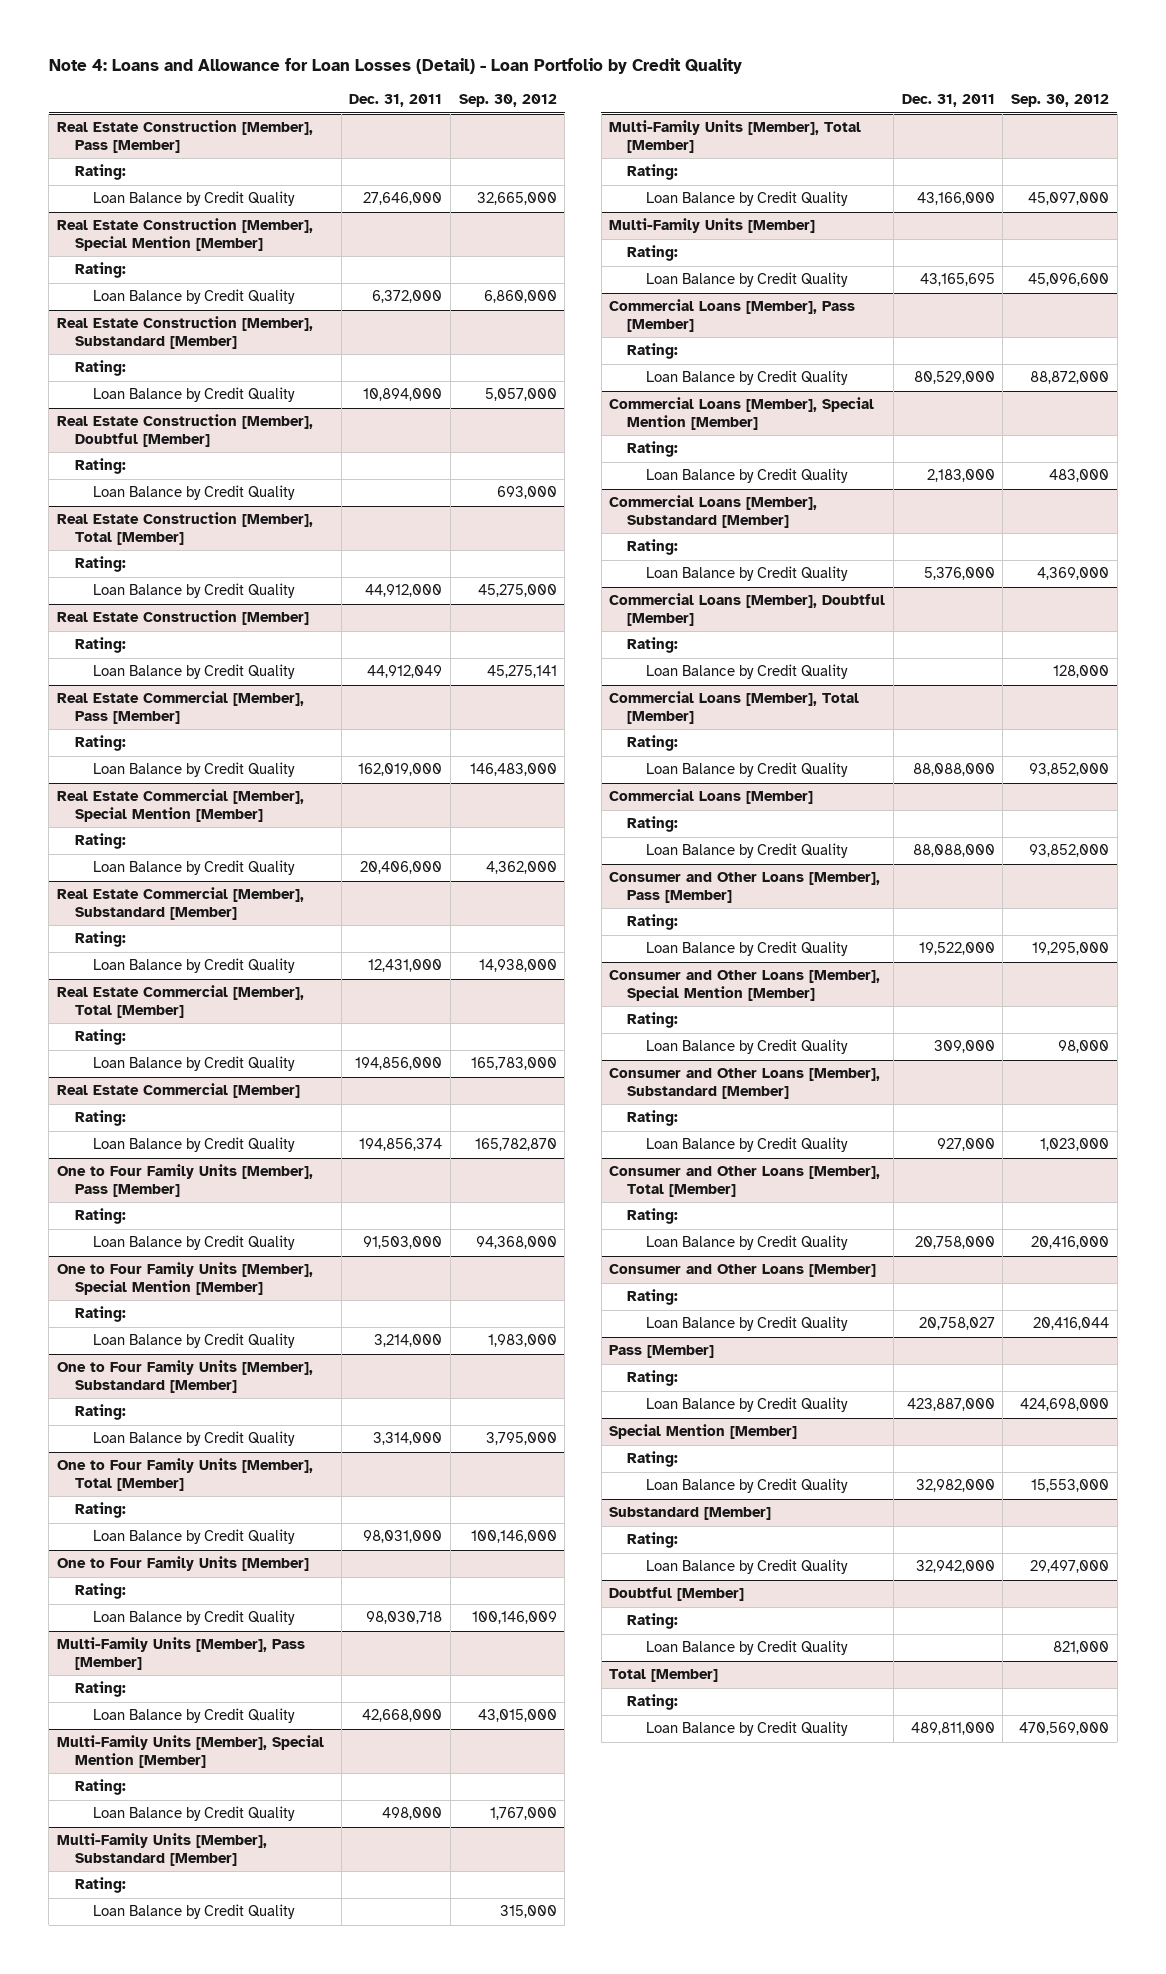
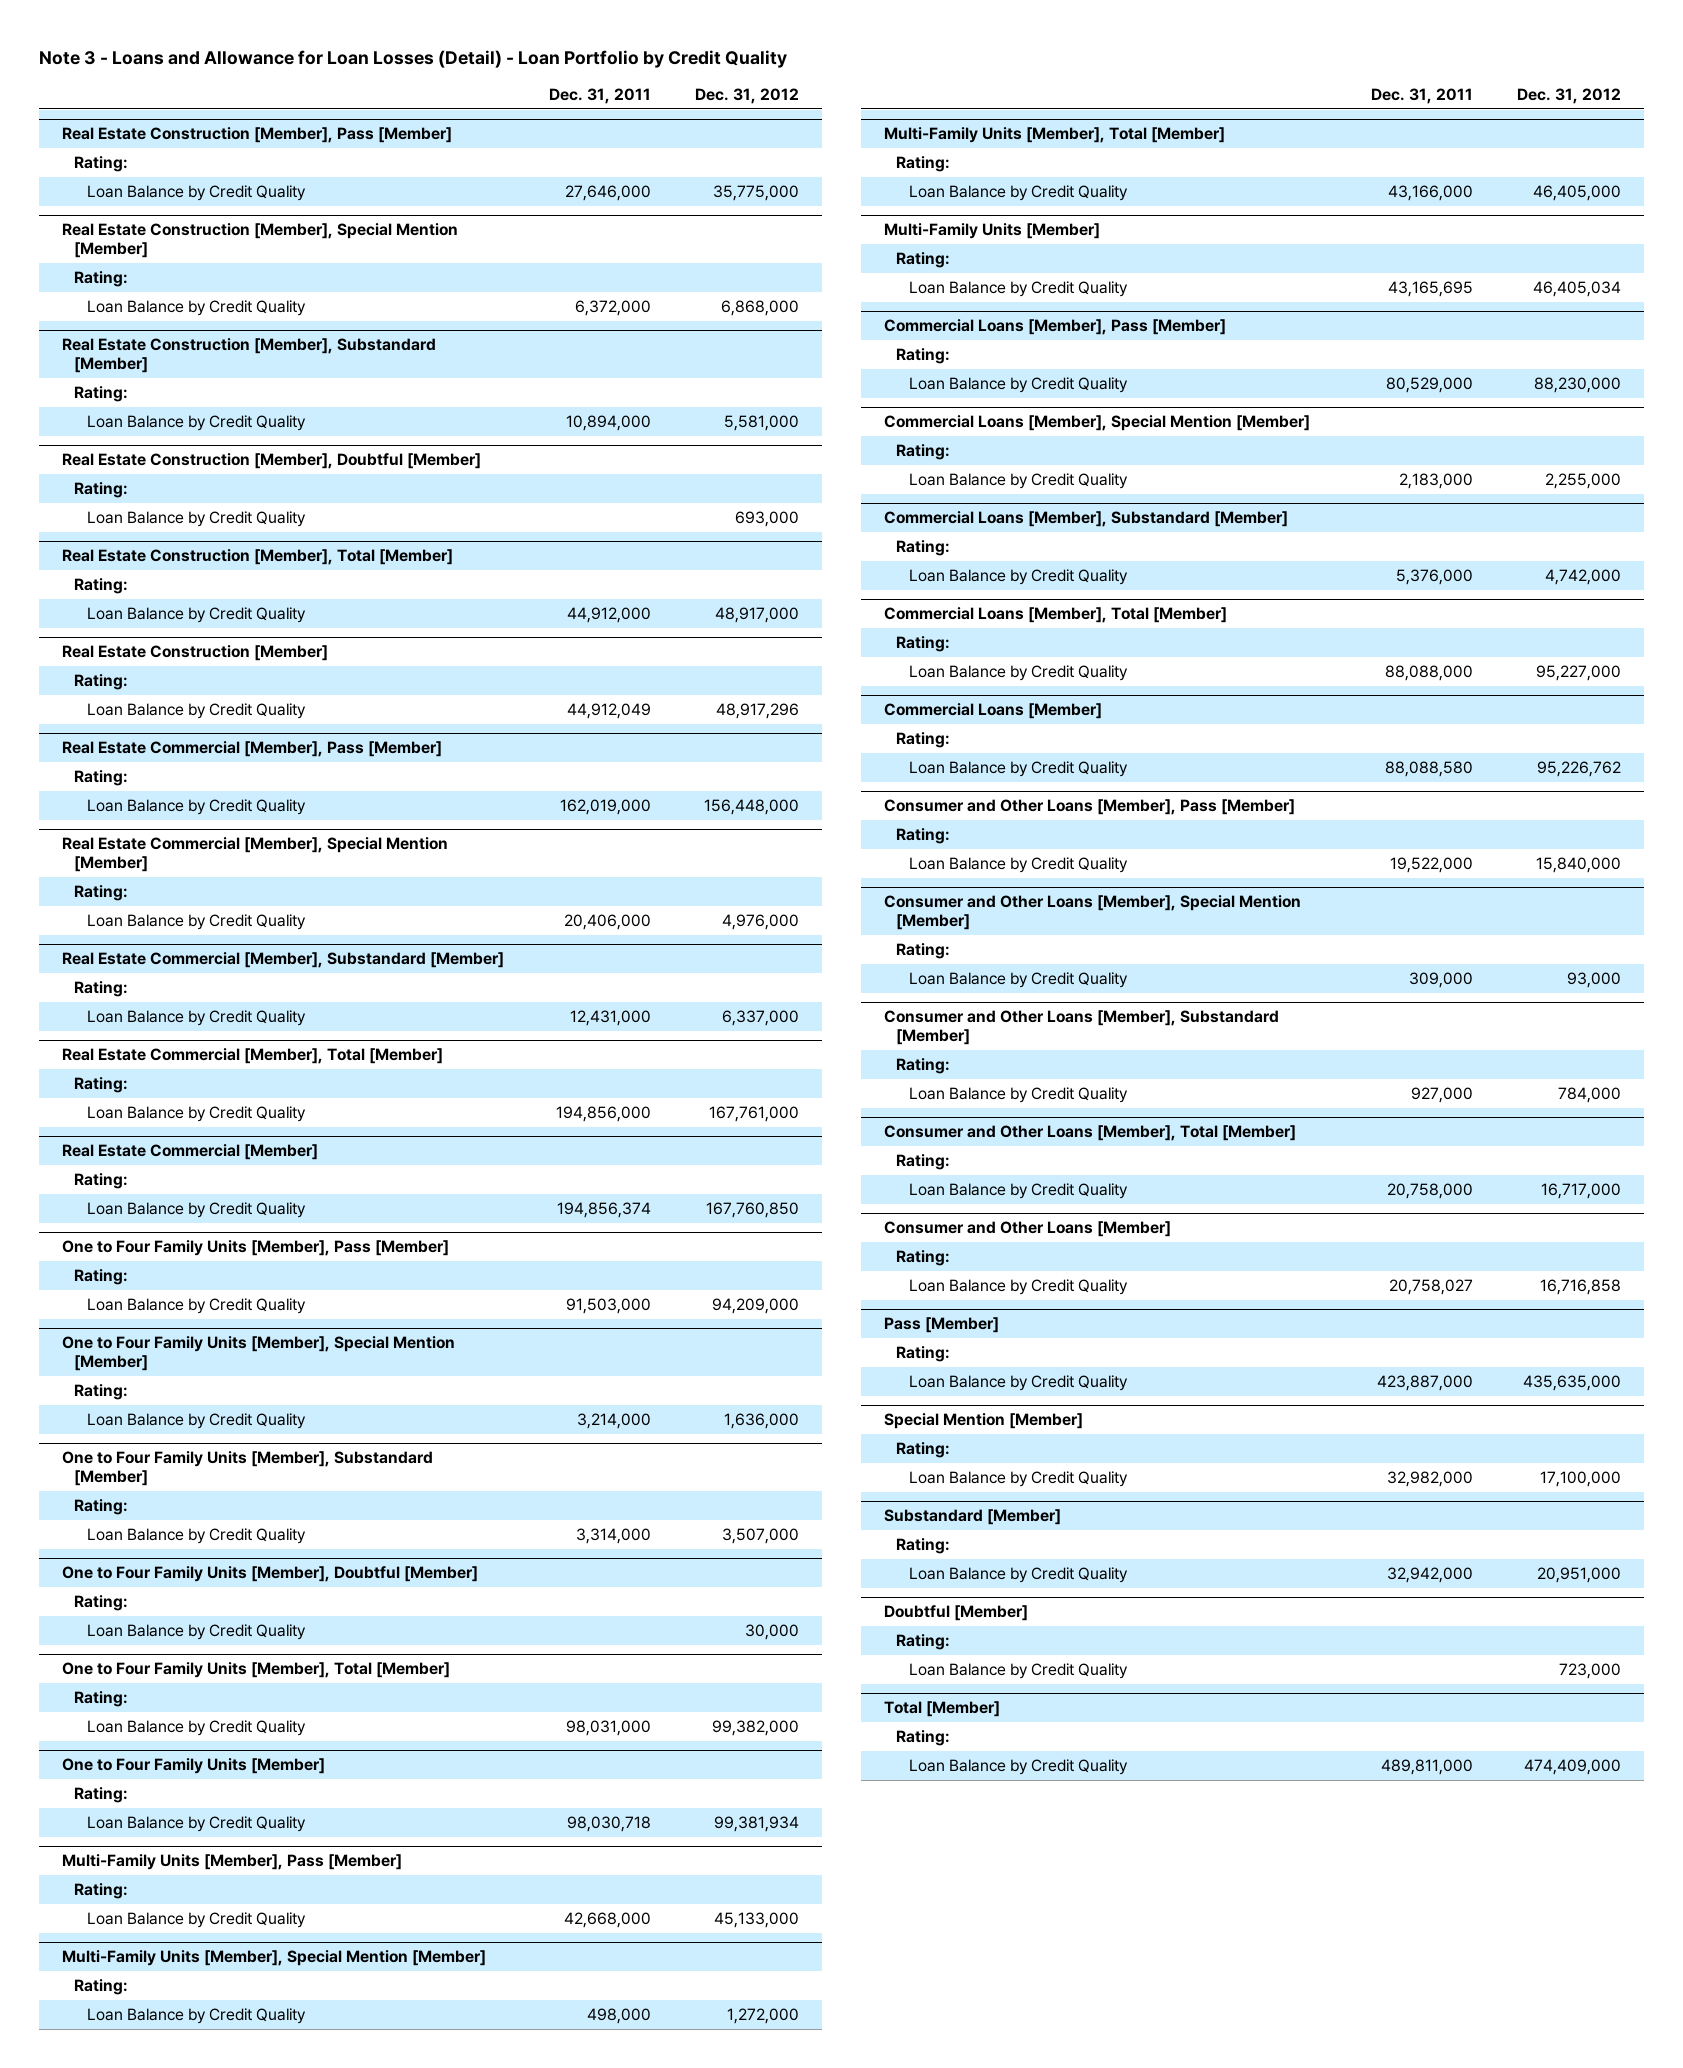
- Note 4: Loans and Allowance for Loan Losses (Detail) - Loan Portfolio by Credit Quality
+ Note 3 - Loans and Allowance for Loan Losses (Detail) - Loan Portfolio by Credit Quality
- | Dec. 31, 2011 | Sep. 30, 2012
+ | Dec. 31, 2011 | Dec. 31, 2012
+ One to Four Family Units [Member], Doubtful [Member]
+ Rating:
+ Loan Balance by Credit Quality | | 30,000
- Multi-Family Units [Member], Substandard [Member]
- Rating:
- Loan Balance by Credit Quality | | 315,000
- Commercial Loans [Member], Doubtful [Member]
- Rating:
- Loan Balance by Credit Quality | | 128,000
@ Commercial Loans [Member]
- Loan Balance by Credit Quality | 88,088,000 | 93,852,000
+ Loan Balance by Credit Quality | 88,088,580 | 95,226,762

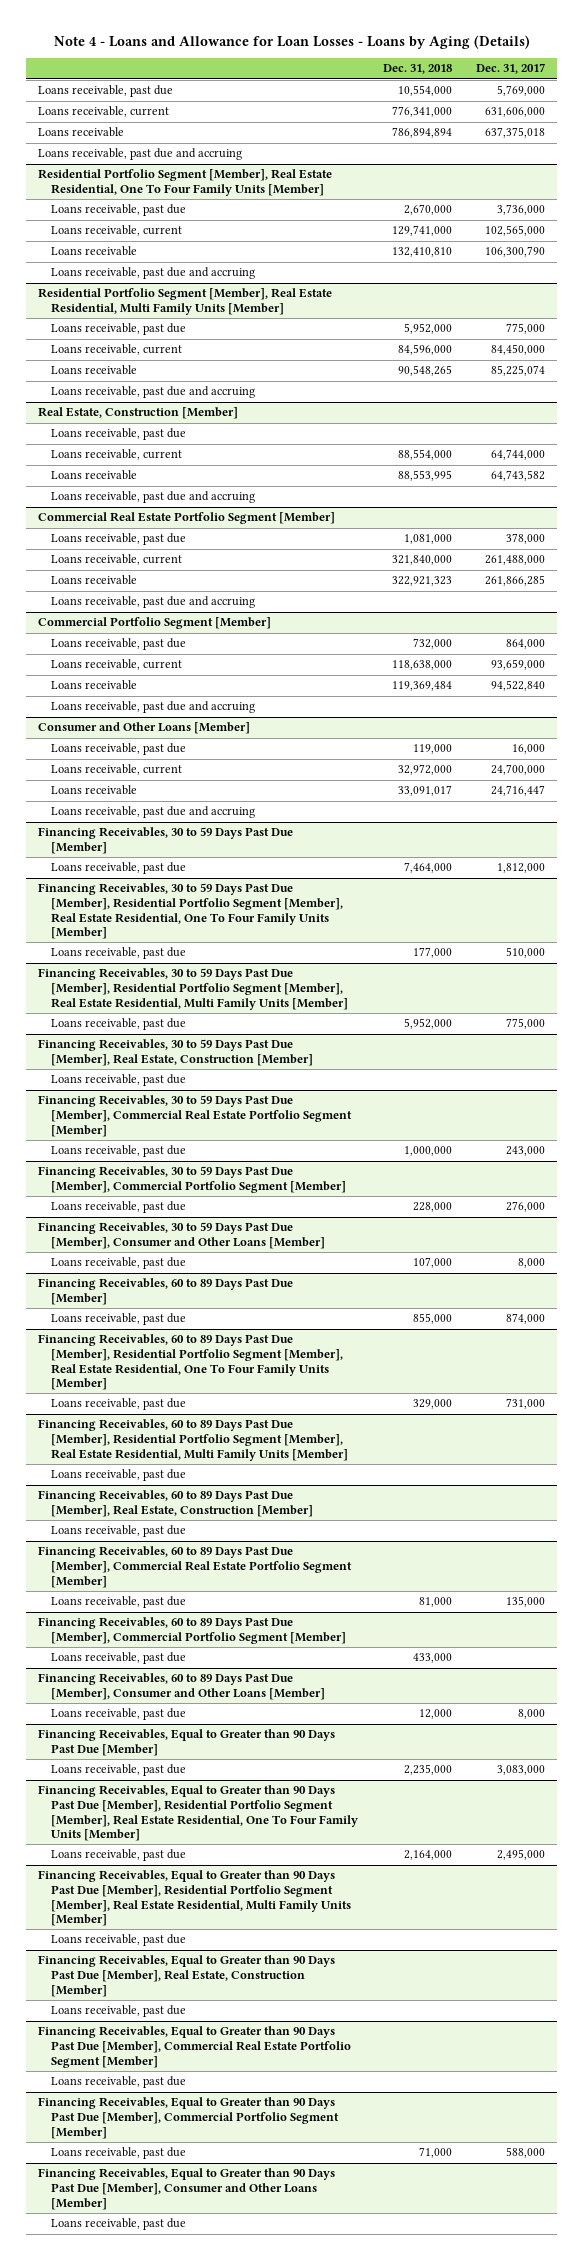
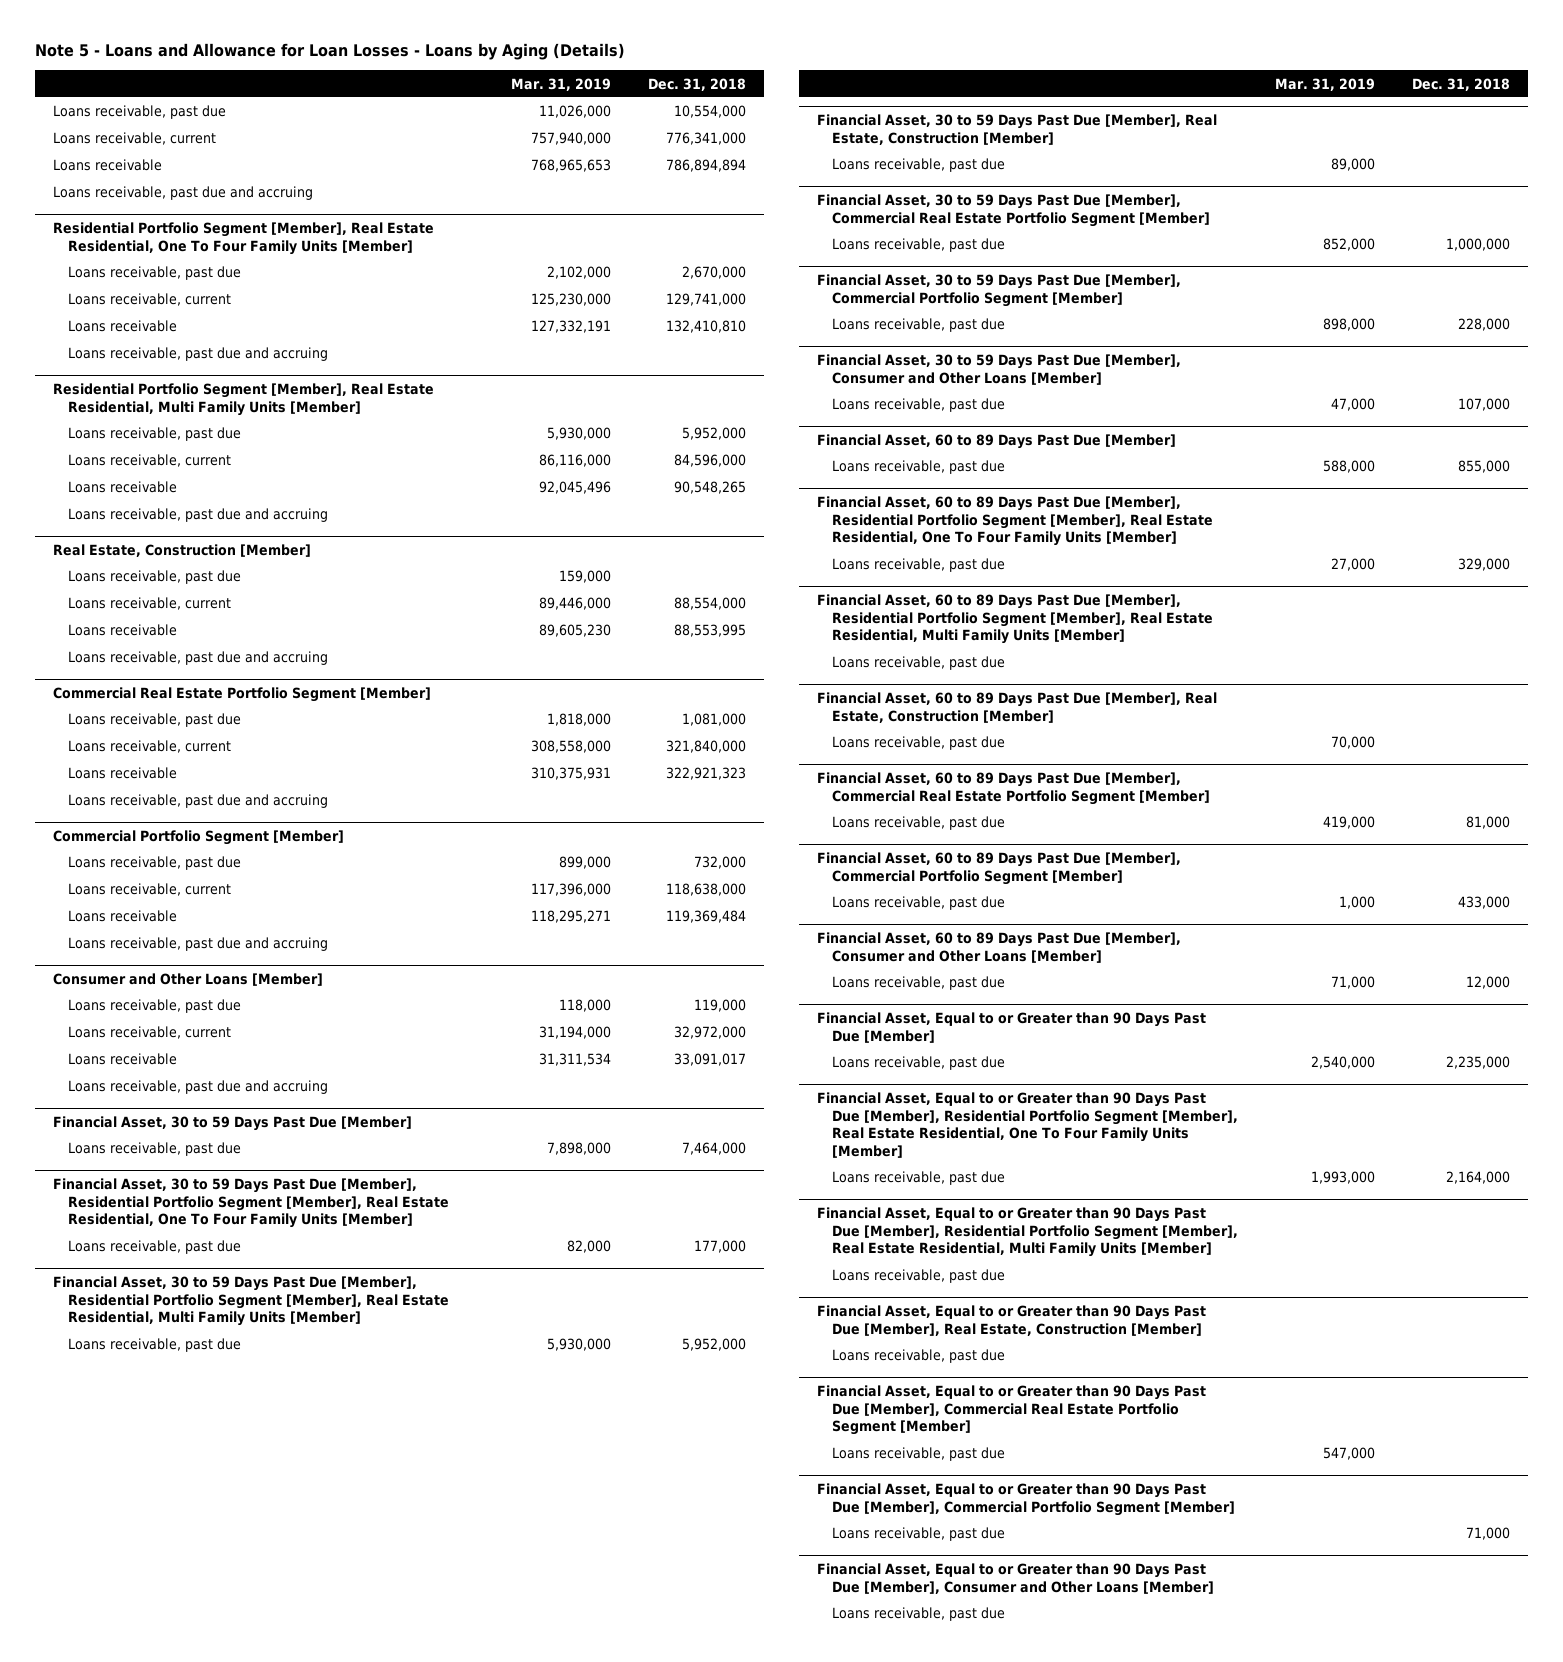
- Note 4 - Loans and Allowance for Loan Losses - Loans by Aging (Details)
+ Note 5 - Loans and Allowance for Loan Losses - Loans by Aging (Details)
- | Dec. 31, 2018 | Dec. 31, 2017
+ | Mar. 31, 2019 | Dec. 31, 2018
- Financing Receivables, 30 to 59 Days Past Due [Member]
+ Financial Asset, 30 to 59 Days Past Due [Member]
- Financing Receivables, 30 to 59 Days Past Due [Member], Residential Portfolio Segment [Member], Real Estate Residential, One To Four Family Units [Member]
+ Financial Asset, 30 to 59 Days Past Due [Member], Residential Portfolio Segment [Member], Real Estate Residential, One To Four Family Units [Member]
- Financing Receivables, 30 to 59 Days Past Due [Member], Residential Portfolio Segment [Member], Real Estate Residential, Multi Family Units [Member]
+ Financial Asset, 30 to 59 Days Past Due [Member], Residential Portfolio Segment [Member], Real Estate Residential, Multi Family Units [Member]
- Financing Receivables, 30 to 59 Days Past Due [Member], Real Estate, Construction [Member]
+ Financial Asset, 30 to 59 Days Past Due [Member], Real Estate, Construction [Member]
- Financing Receivables, 30 to 59 Days Past Due [Member], Commercial Real Estate Portfolio Segment [Member]
+ Financial Asset, 30 to 59 Days Past Due [Member], Commercial Real Estate Portfolio Segment [Member]
- Financing Receivables, 30 to 59 Days Past Due [Member], Commercial Portfolio Segment [Member]
+ Financial Asset, 30 to 59 Days Past Due [Member], Commercial Portfolio Segment [Member]
- Financing Receivables, 30 to 59 Days Past Due [Member], Consumer and Other Loans [Member]
+ Financial Asset, 30 to 59 Days Past Due [Member], Consumer and Other Loans [Member]
- Financing Receivables, 60 to 89 Days Past Due [Member]
+ Financial Asset, 60 to 89 Days Past Due [Member]
- Financing Receivables, 60 to 89 Days Past Due [Member], Residential Portfolio Segment [Member], Real Estate Residential, One To Four Family Units [Member]
+ Financial Asset, 60 to 89 Days Past Due [Member], Residential Portfolio Segment [Member], Real Estate Residential, One To Four Family Units [Member]
- Financing Receivables, 60 to 89 Days Past Due [Member], Residential Portfolio Segment [Member], Real Estate Residential, Multi Family Units [Member]
+ Financial Asset, 60 to 89 Days Past Due [Member], Residential Portfolio Segment [Member], Real Estate Residential, Multi Family Units [Member]
- Financing Receivables, 60 to 89 Days Past Due [Member], Real Estate, Construction [Member]
+ Financial Asset, 60 to 89 Days Past Due [Member], Real Estate, Construction [Member]
- Financing Receivables, 60 to 89 Days Past Due [Member], Commercial Real Estate Portfolio Segment [Member]
+ Financial Asset, 60 to 89 Days Past Due [Member], Commercial Real Estate Portfolio Segment [Member]
- Financing Receivables, 60 to 89 Days Past Due [Member], Commercial Portfolio Segment [Member]
+ Financial Asset, 60 to 89 Days Past Due [Member], Commercial Portfolio Segment [Member]
- Financing Receivables, 60 to 89 Days Past Due [Member], Consumer and Other Loans [Member]
+ Financial Asset, 60 to 89 Days Past Due [Member], Consumer and Other Loans [Member]
- Financing Receivables, Equal to Greater than 90 Days Past Due [Member]
+ Financial Asset, Equal to or Greater than 90 Days Past Due [Member]
- Financing Receivables, Equal to Greater than 90 Days Past Due [Member], Residential Portfolio Segment [Member], Real Estate Residential, One To Four Family Units [Member]
+ Financial Asset, Equal to or Greater than 90 Days Past Due [Member], Residential Portfolio Segment [Member], Real Estate Residential, One To Four Family Units [Member]
- Financing Receivables, Equal to Greater than 90 Days Past Due [Member], Residential Portfolio Segment [Member], Real Estate Residential, Multi Family Units [Member]
+ Financial Asset, Equal to or Greater than 90 Days Past Due [Member], Residential Portfolio Segment [Member], Real Estate Residential, Multi Family Units [Member]
- Financing Receivables, Equal to Greater than 90 Days Past Due [Member], Real Estate, Construction [Member]
+ Financial Asset, Equal to or Greater than 90 Days Past Due [Member], Real Estate, Construction [Member]
- Financing Receivables, Equal to Greater than 90 Days Past Due [Member], Commercial Real Estate Portfolio Segment [Member]
+ Financial Asset, Equal to or Greater than 90 Days Past Due [Member], Commercial Real Estate Portfolio Segment [Member]
- Financing Receivables, Equal to Greater than 90 Days Past Due [Member], Commercial Portfolio Segment [Member]
+ Financial Asset, Equal to or Greater than 90 Days Past Due [Member], Commercial Portfolio Segment [Member]
- Financing Receivables, Equal to Greater than 90 Days Past Due [Member], Consumer and Other Loans [Member]
+ Financial Asset, Equal to or Greater than 90 Days Past Due [Member], Consumer and Other Loans [Member]

